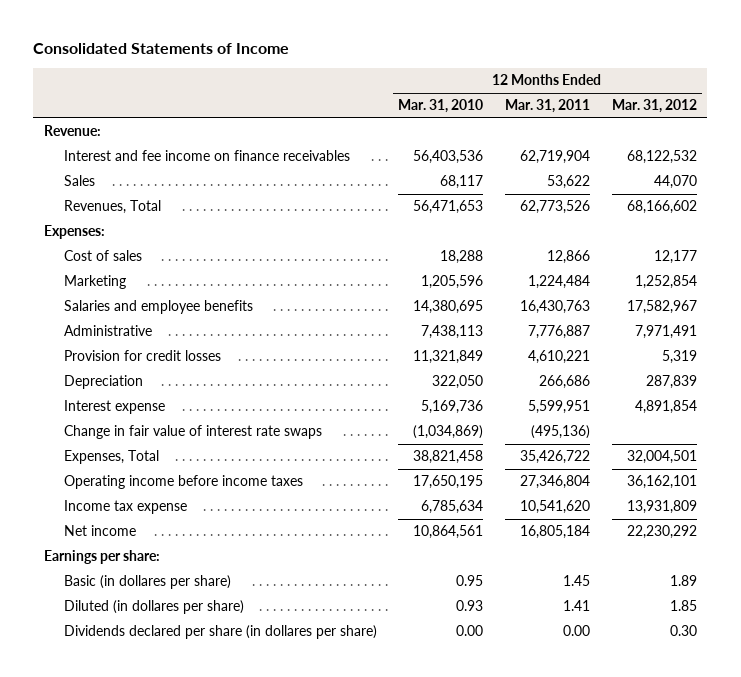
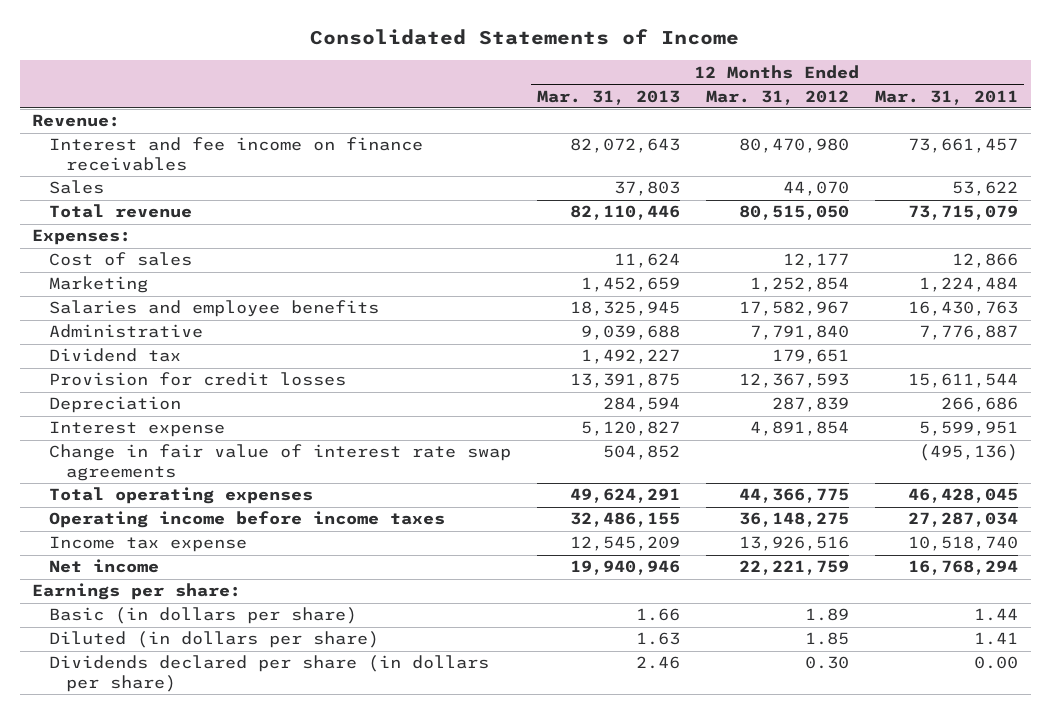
- | 12 Months Ended Mar. 31, 2010 | 12 Months Ended Mar. 31, 2011 | 12 Months Ended Mar. 31, 2012
+ | 12 Months Ended Mar. 31, 2013 | 12 Months Ended Mar. 31, 2012 | 12 Months Ended Mar. 31, 2011
- Interest and fee income on finance receivables | 56,403,536 | 62,719,904 | 68,122,532
+ Interest and fee income on finance receivables | 82,072,643 | 80,470,980 | 73,661,457
- Revenues, Total | 56,471,653 | 62,773,526 | 68,166,602
+ Total revenue | 82,110,446 | 80,515,050 | 73,715,079
- Administrative | 7,438,113 | 7,776,887 | 7,971,491
- Provision for credit losses | 11,321,849 | 4,610,221 | 5,319
+ Administrative | 9,039,688 | 7,791,840 | 7,776,887
+ Dividend tax | 1,492,227 | 179,651 |
+ Provision for credit losses | 13,391,875 | 12,367,593 | 15,611,544
- Change in fair value of interest rate swaps | (1,034,869) | (495,136) |
- Expenses, Total | 38,821,458 | 35,426,722 | 32,004,501
- Operating income before income taxes | 17,650,195 | 27,346,804 | 36,162,101
- Income tax expense | 6,785,634 | 10,541,620 | 13,931,809
- Net income | 10,864,561 | 16,805,184 | 22,230,292
+ Change in fair value of interest rate swap agreements | 504,852 | | (495,136)
+ Total operating expenses | 49,624,291 | 44,366,775 | 46,428,045
+ Operating income before income taxes | 32,486,155 | 36,148,275 | 27,287,034
+ Income tax expense | 12,545,209 | 13,926,516 | 10,518,740
+ Net income | 19,940,946 | 22,221,759 | 16,768,294
- Basic (in dollares per share) | 0.95 | 1.45 | 1.89
- Diluted (in dollares per share) | 0.93 | 1.41 | 1.85
- Dividends declared per share (in dollares per share) | 0.00 | 0.00 | 0.30
+ Basic (in dollars per share) | 1.66 | 1.89 | 1.44
+ Diluted (in dollars per share) | 1.63 | 1.85 | 1.41
+ Dividends declared per share (in dollars per share) | 2.46 | 0.30 | 0.00

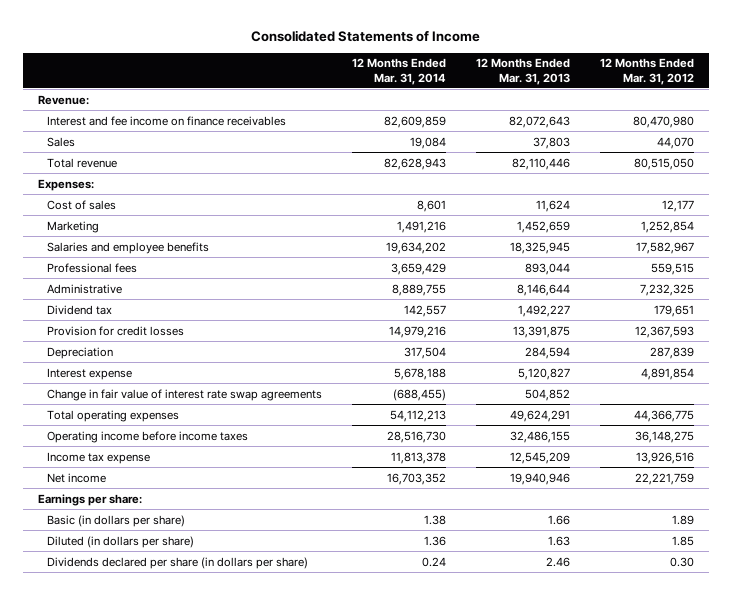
- | 12 Months Ended Mar. 31, 2013 | 12 Months Ended Mar. 31, 2012 | 12 Months Ended Mar. 31, 2011
+ | 12 Months Ended Mar. 31, 2014 | 12 Months Ended Mar. 31, 2013 | 12 Months Ended Mar. 31, 2012
- Administrative | 9,039,688 | 7,791,840 | 7,776,887
+ Professional fees | 3,659,429 | 893,044 | 559,515
+ Administrative | 8,889,755 | 8,146,644 | 7,232,325

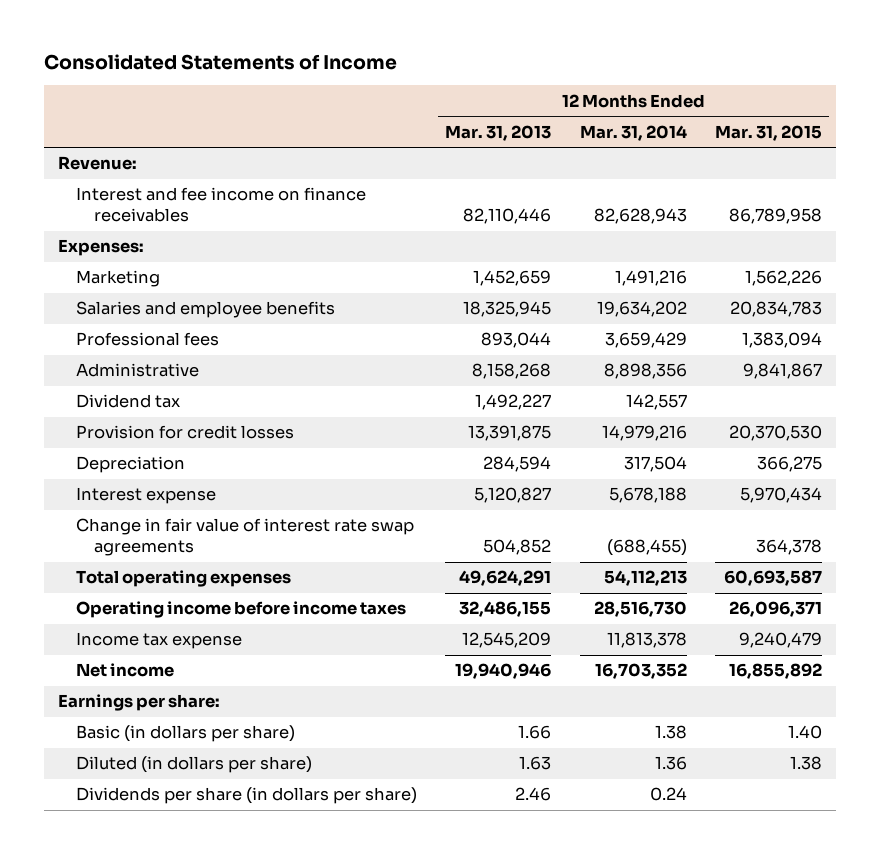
- | 12 Months Ended Mar. 31, 2014 | 12 Months Ended Mar. 31, 2013 | 12 Months Ended Mar. 31, 2012
+ | 12 Months Ended Mar. 31, 2013 | 12 Months Ended Mar. 31, 2014 | 12 Months Ended Mar. 31, 2015
- Interest and fee income on finance receivables | 82,609,859 | 82,072,643 | 80,470,980
- Sales | 19,084 | 37,803 | 44,070
- Total revenue | 82,628,943 | 82,110,446 | 80,515,050
+ Interest and fee income on finance receivables | 82,110,446 | 82,628,943 | 86,789,958
- Cost of sales | 8,601 | 11,624 | 12,177
- Administrative | 8,889,755 | 8,146,644 | 7,232,325
+ Administrative | 8,158,268 | 8,898,356 | 9,841,867
- Dividends declared per share (in dollars per share) | 0.24 | 2.46 | 0.30
+ Dividends per share (in dollars per share) | 2.46 | 0.24 |

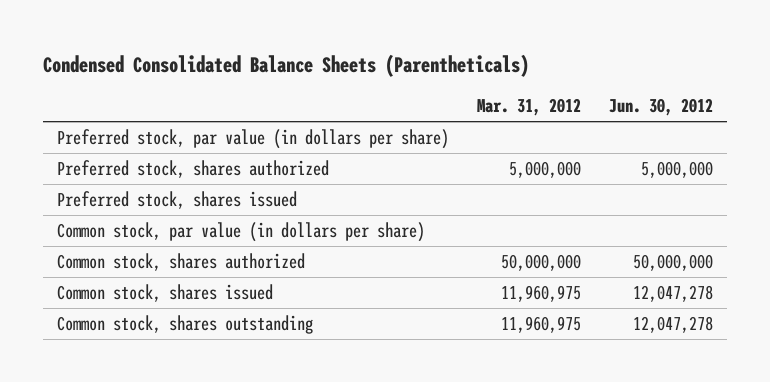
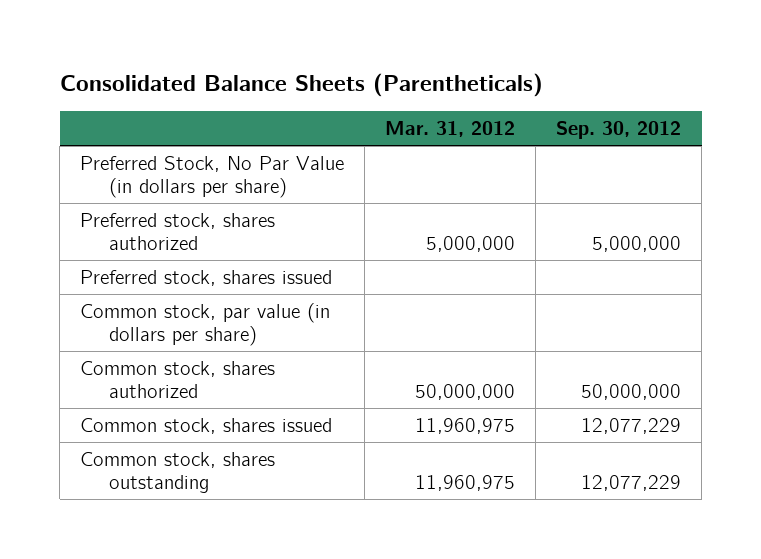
- Condensed Consolidated Balance Sheets (Parentheticals)
+ Consolidated Balance Sheets (Parentheticals)
- | Mar. 31, 2012 | Jun. 30, 2012
+ | Mar. 31, 2012 | Sep. 30, 2012
- Preferred stock, par value (in dollars per share)
+ Preferred Stock, No Par Value (in dollars per share)

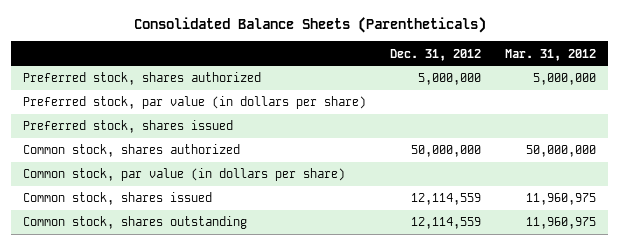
- | Mar. 31, 2012 | Sep. 30, 2012
+ | Dec. 31, 2012 | Mar. 31, 2012
- Preferred Stock, No Par Value (in dollars per share)
+ Preferred stock, par value (in dollars per share)
moved down: Common stock, par value (in dollars per share)

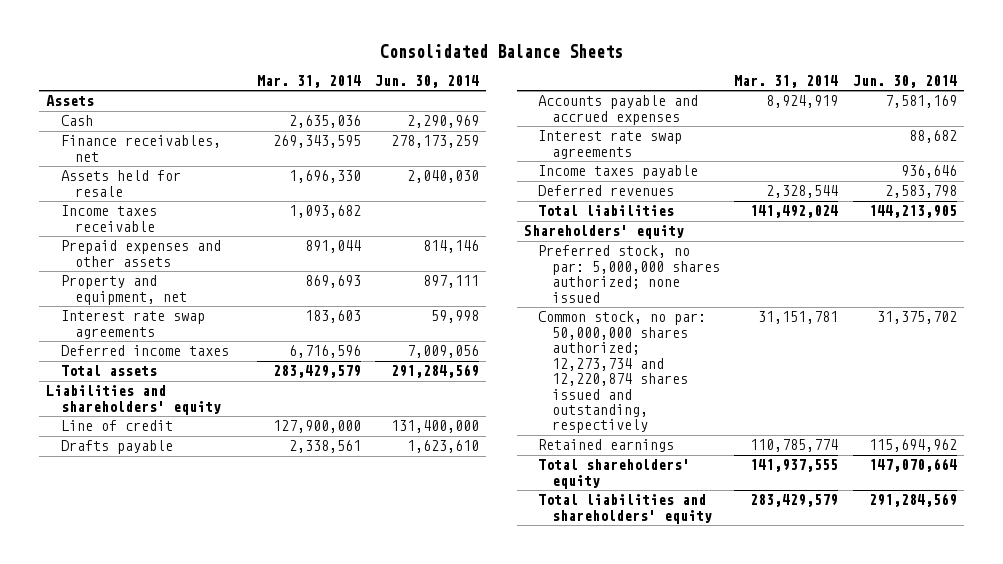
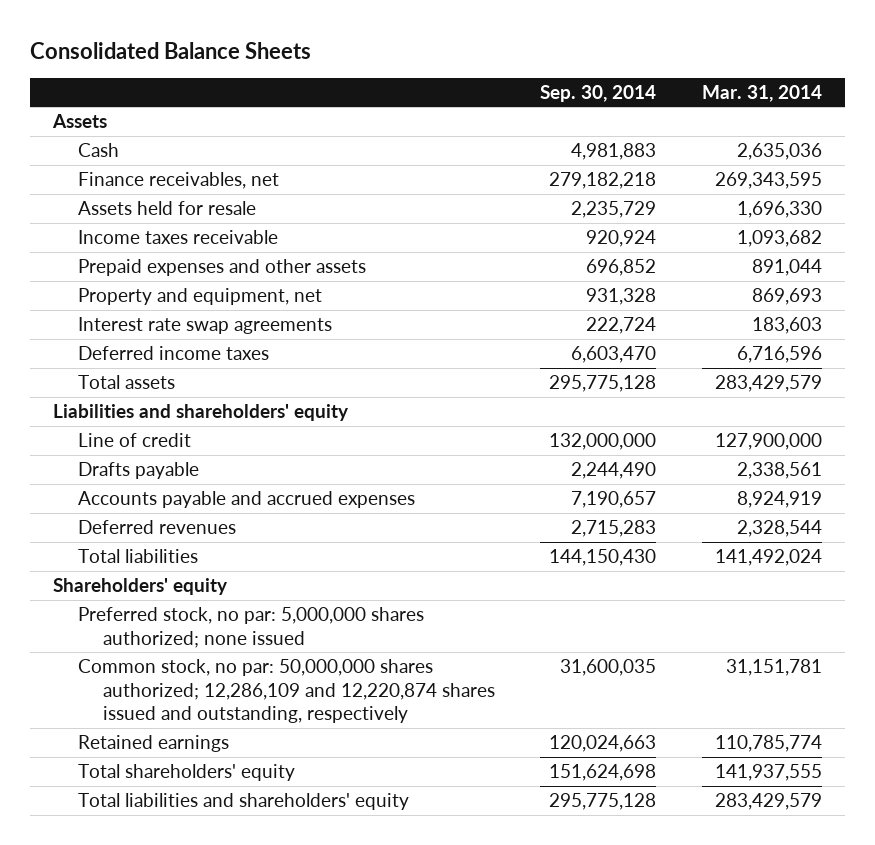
- | Mar. 31, 2014 | Jun. 30, 2014
+ | Sep. 30, 2014 | Mar. 31, 2014
- Interest rate swap agreements | | 88,682
- Income taxes payable | | 936,646
- Common stock, no par: 50,000,000 shares authorized; 12,273,734 and 12,220,874 shares issued and outstanding, respectively | 31,151,781 | 31,375,702
+ Common stock, no par: 50,000,000 shares authorized; 12,286,109 and 12,220,874 shares issued and outstanding, respectively | 31,600,035 | 31,151,781

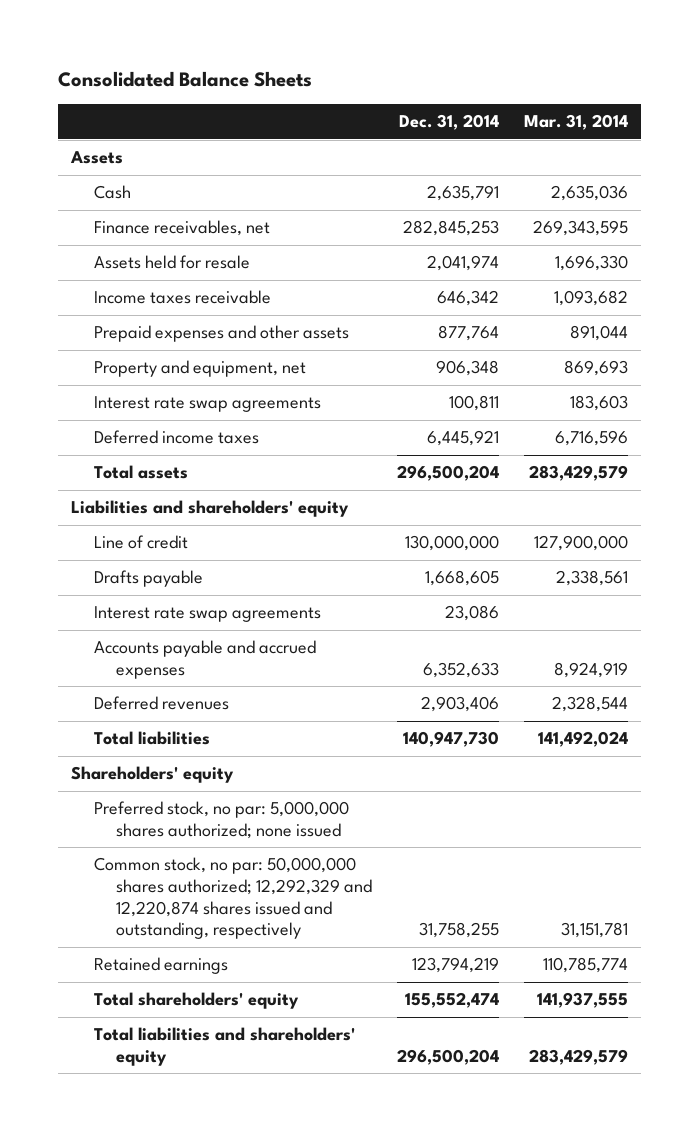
- | Sep. 30, 2014 | Mar. 31, 2014
+ | Dec. 31, 2014 | Mar. 31, 2014
+ Interest rate swap agreements | 23,086 |
- Common stock, no par: 50,000,000 shares authorized; 12,286,109 and 12,220,874 shares issued and outstanding, respectively | 31,600,035 | 31,151,781
+ Common stock, no par: 50,000,000 shares authorized; 12,292,329 and 12,220,874 shares issued and outstanding, respectively | 31,758,255 | 31,151,781

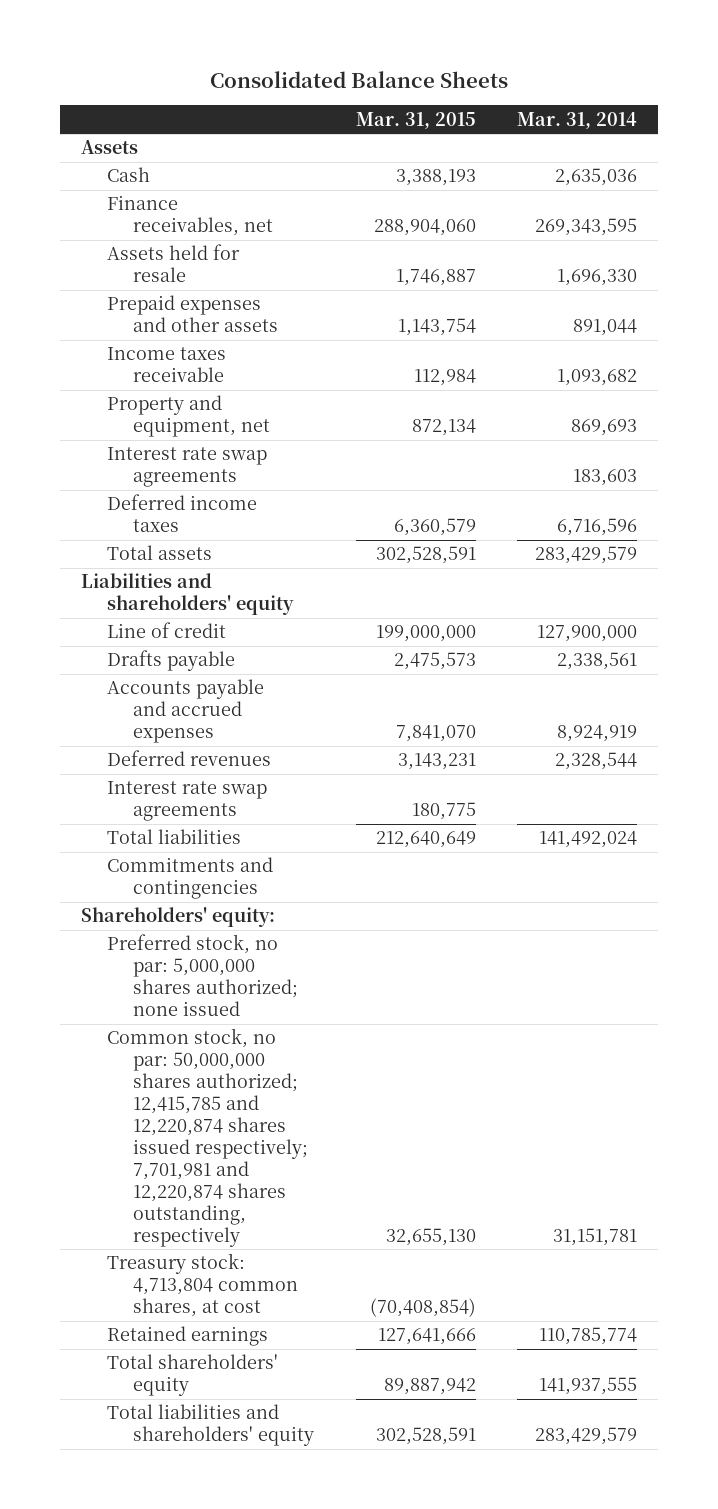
- | Dec. 31, 2014 | Mar. 31, 2014
+ | Mar. 31, 2015 | Mar. 31, 2014
moved down: Income taxes receivable | 112,984 | 1,093,682
moved down: Interest rate swap agreements | 180,775 |
- Shareholders' equity
+ Commitments and contingencies
+ Shareholders' equity:
- Common stock, no par: 50,000,000 shares authorized; 12,292,329 and 12,220,874 shares issued and outstanding, respectively | 31,758,255 | 31,151,781
+ Common stock, no par: 50,000,000 shares authorized; 12,415,785 and 12,220,874 shares issued respectively; 7,701,981 and 12,220,874 shares outstanding, respectively | 32,655,130 | 31,151,781
+ Treasury stock: 4,713,804 common shares, at cost | (70,408,854) |

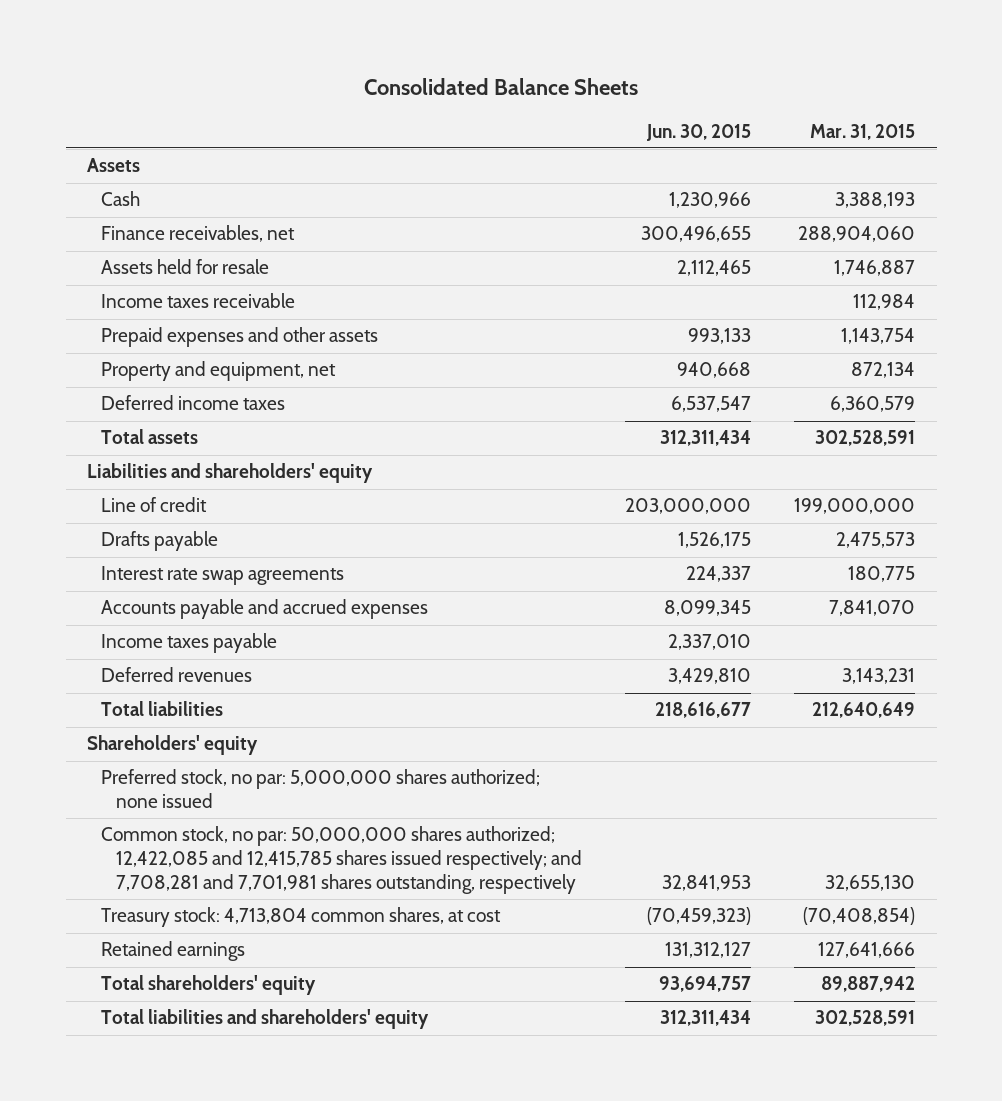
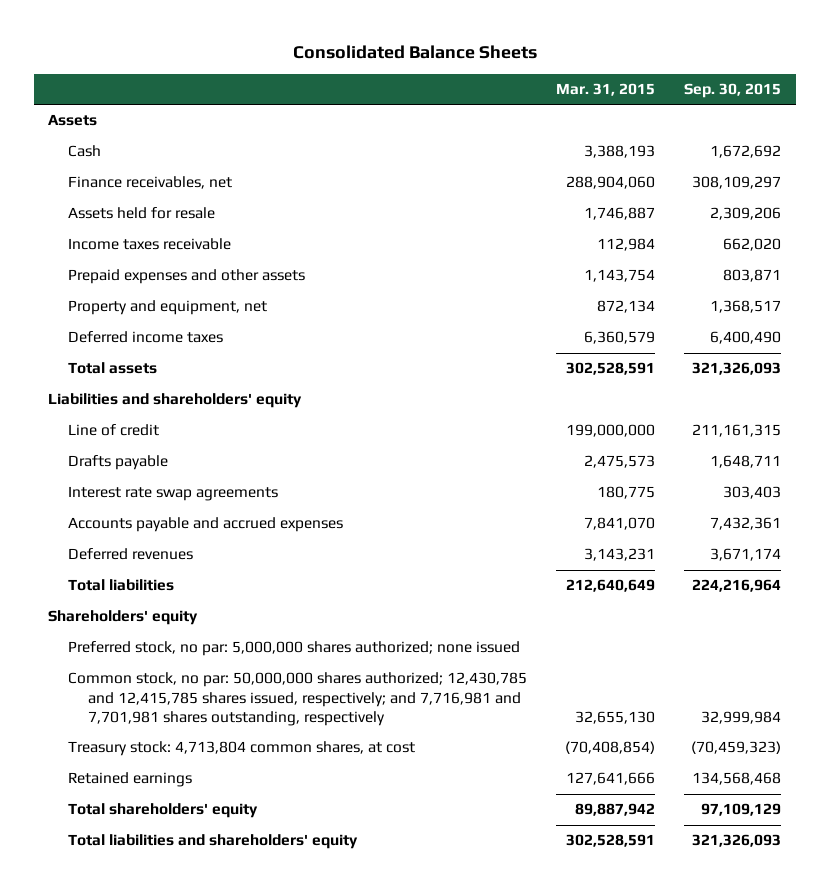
- | Jun. 30, 2015 | Mar. 31, 2015
+ | Mar. 31, 2015 | Sep. 30, 2015
- Income taxes payable | 2,337,010 |
- Common stock, no par: 50,000,000 shares authorized; 12,422,085 and 12,415,785 shares issued respectively; and 7,708,281 and 7,701,981 shares outstanding, respectively | 32,841,953 | 32,655,130
+ Common stock, no par: 50,000,000 shares authorized; 12,430,785 and 12,415,785 shares issued, respectively; and 7,716,981 and 7,701,981 shares outstanding, respectively | 32,655,130 | 32,999,984

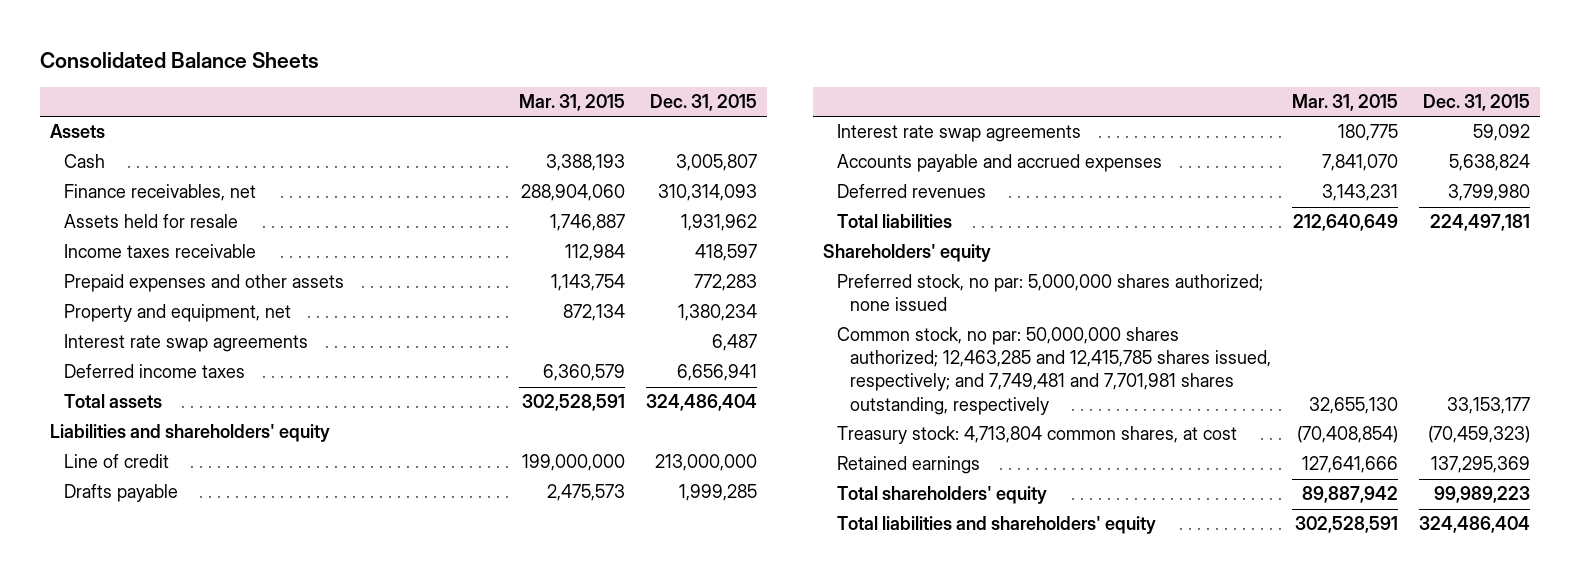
- | Mar. 31, 2015 | Sep. 30, 2015
+ | Mar. 31, 2015 | Dec. 31, 2015
+ Interest rate swap agreements | | 6,487
- Common stock, no par: 50,000,000 shares authorized; 12,430,785 and 12,415,785 shares issued, respectively; and 7,716,981 and 7,701,981 shares outstanding, respectively | 32,655,130 | 32,999,984
+ Common stock, no par: 50,000,000 shares authorized; 12,463,285 and 12,415,785 shares issued, respectively; and 7,749,481 and 7,701,981 shares outstanding, respectively | 32,655,130 | 33,153,177

